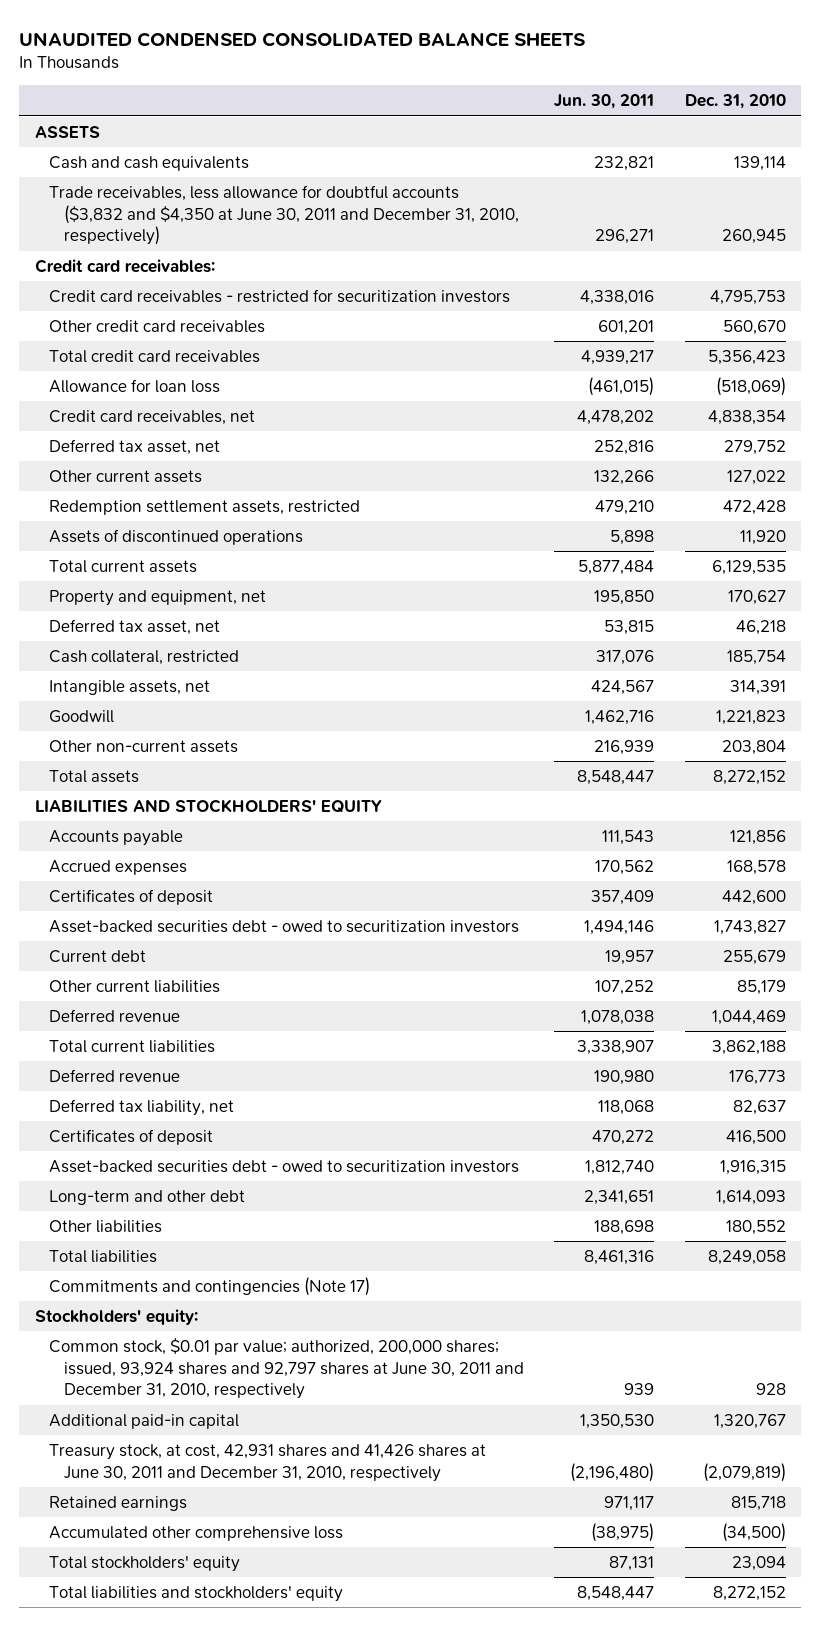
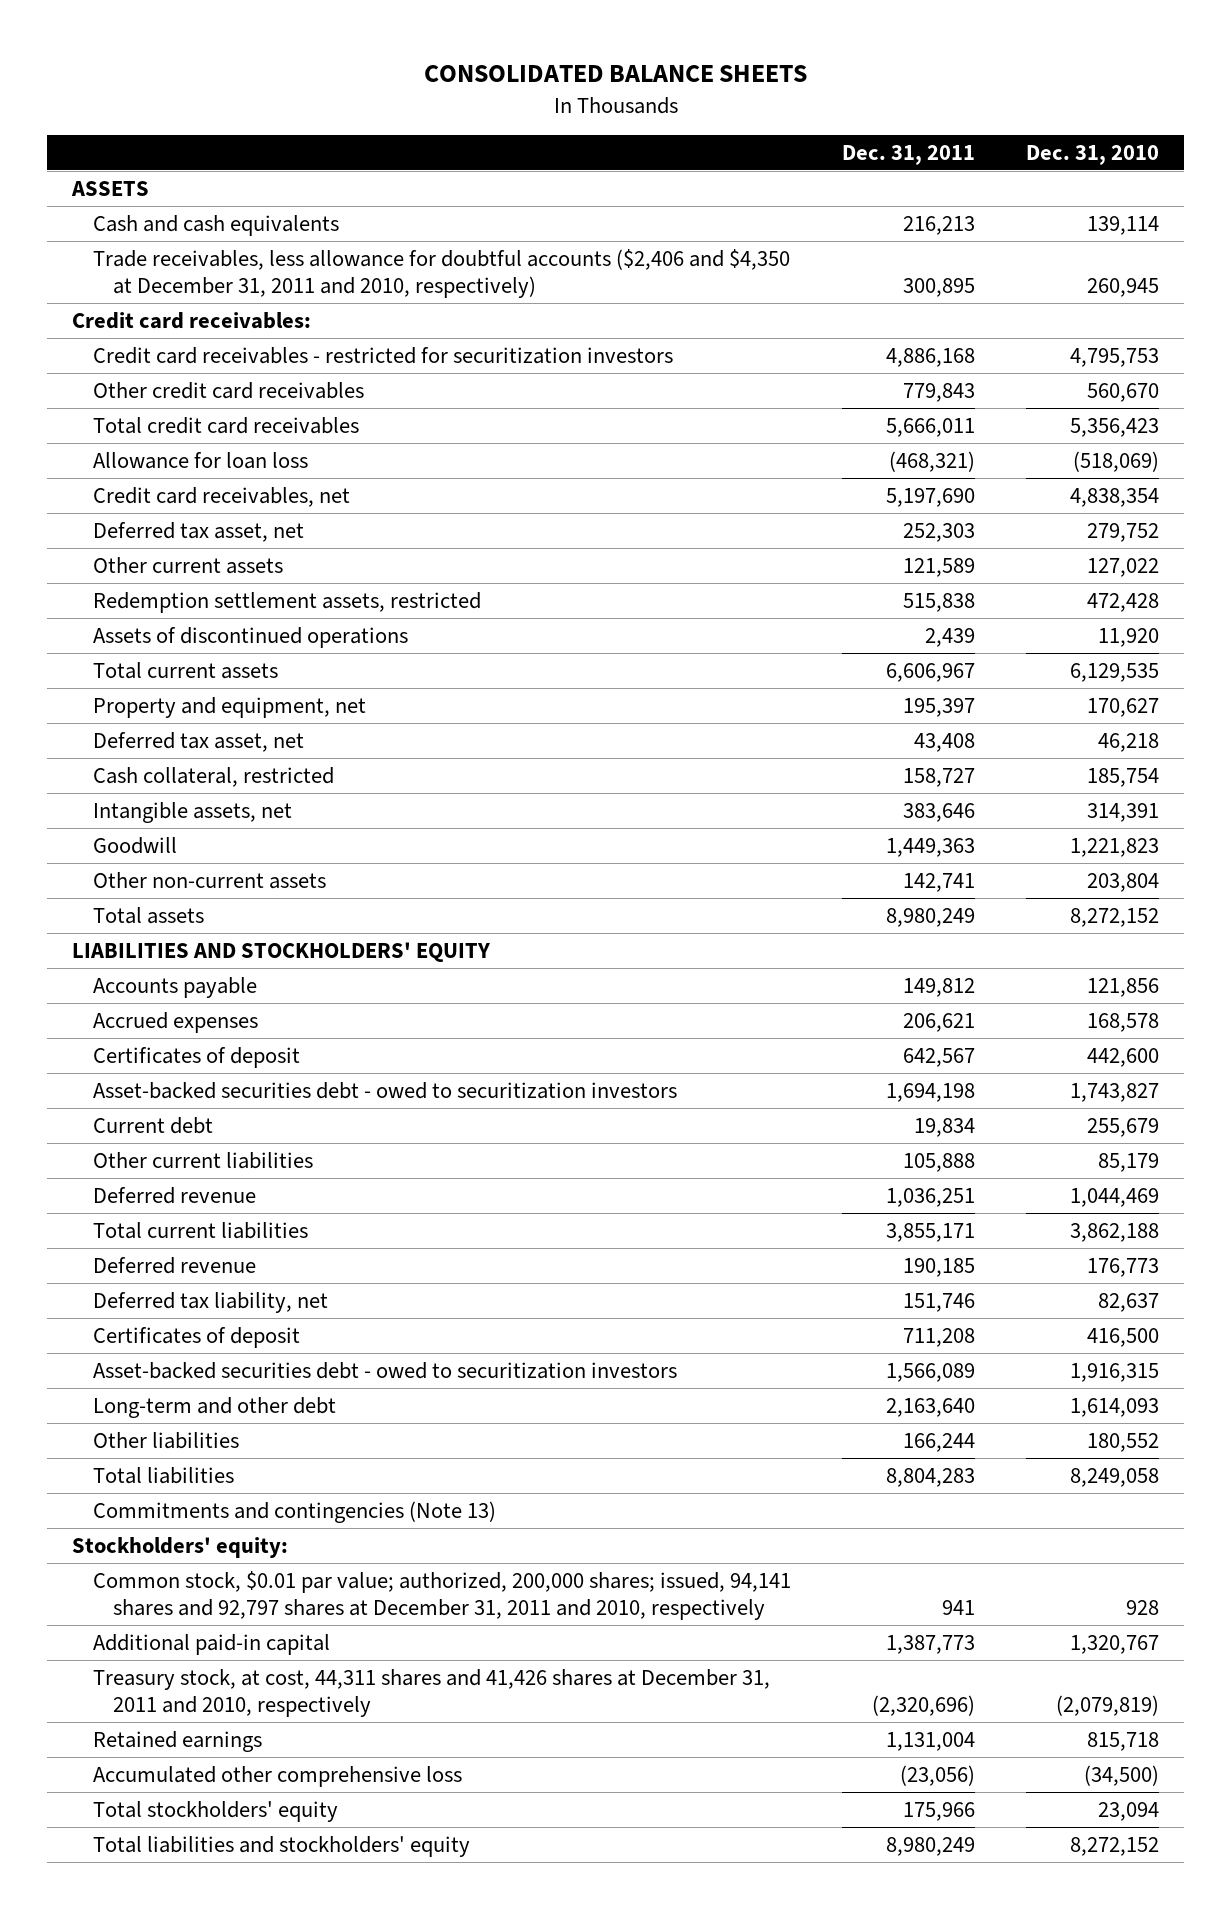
- UNAUDITED CONDENSED CONSOLIDATED BALANCE SHEETS
+ CONSOLIDATED BALANCE SHEETS
- | Jun. 30, 2011 | Dec. 31, 2010
+ | Dec. 31, 2011 | Dec. 31, 2010
- Trade receivables, less allowance for doubtful accounts ($3,832 and $4,350 at June 30, 2011 and December 31, 2010, respectively) | 296,271 | 260,945
+ Trade receivables, less allowance for doubtful accounts ($2,406 and $4,350 at December 31, 2011 and 2010, respectively) | 300,895 | 260,945
- Commitments and contingencies (Note 17)
+ Commitments and contingencies (Note 13)
- Common stock, $0.01 par value; authorized, 200,000 shares; issued, 93,924 shares and 92,797 shares at June 30, 2011 and December 31, 2010, respectively | 939 | 928
+ Common stock, $0.01 par value; authorized, 200,000 shares; issued, 94,141 shares and 92,797 shares at December 31, 2011 and 2010, respectively | 941 | 928
- Treasury stock, at cost, 42,931 shares and 41,426 shares at June 30, 2011 and December 31, 2010, respectively | (2,196,480) | (2,079,819)
+ Treasury stock, at cost, 44,311 shares and 41,426 shares at December 31, 2011 and 2010, respectively | (2,320,696) | (2,079,819)

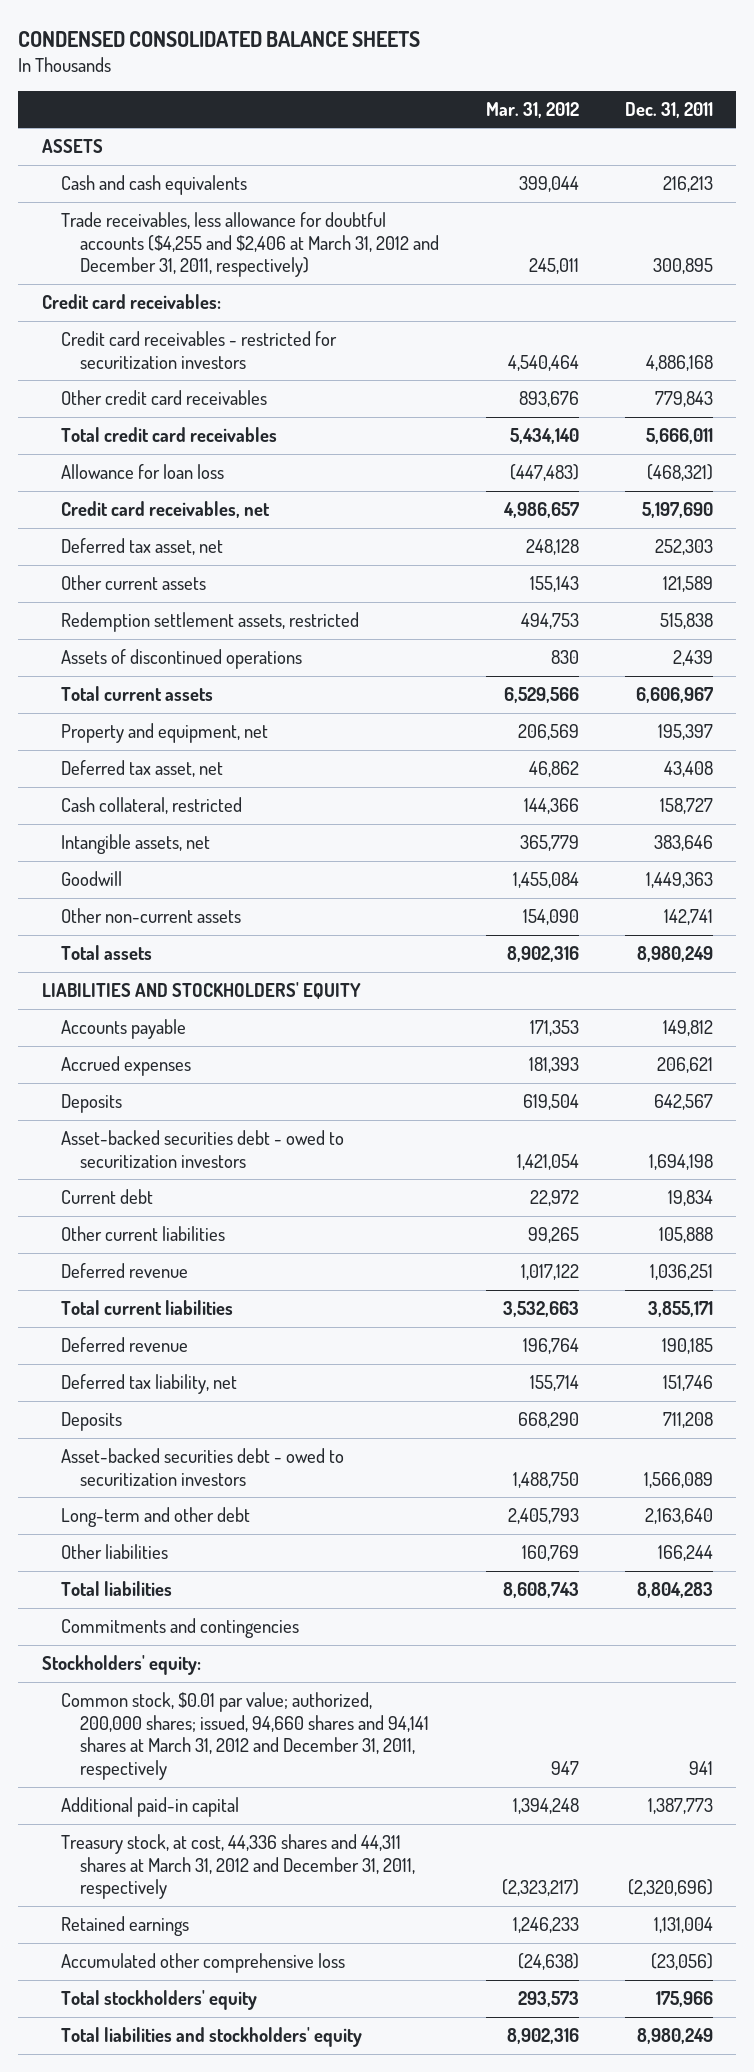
- CONSOLIDATED BALANCE SHEETS
+ CONDENSED CONSOLIDATED BALANCE SHEETS
- | Dec. 31, 2011 | Dec. 31, 2010
+ | Mar. 31, 2012 | Dec. 31, 2011
- Trade receivables, less allowance for doubtful accounts ($2,406 and $4,350 at December 31, 2011 and 2010, respectively) | 300,895 | 260,945
+ Trade receivables, less allowance for doubtful accounts ($4,255 and $2,406 at March 31, 2012 and December 31, 2011, respectively) | 245,011 | 300,895
- Certificates of deposit | 642,567 | 442,600
+ Deposits | 619,504 | 642,567
- Certificates of deposit | 711,208 | 416,500
+ Deposits | 668,290 | 711,208
- Commitments and contingencies (Note 13)
+ Commitments and contingencies
- Common stock, $0.01 par value; authorized, 200,000 shares; issued, 94,141 shares and 92,797 shares at December 31, 2011 and 2010, respectively | 941 | 928
+ Common stock, $0.01 par value; authorized, 200,000 shares; issued, 94,660 shares and 94,141 shares at March 31, 2012 and December 31, 2011, respectively | 947 | 941
- Treasury stock, at cost, 44,311 shares and 41,426 shares at December 31, 2011 and 2010, respectively | (2,320,696) | (2,079,819)
+ Treasury stock, at cost, 44,336 shares and 44,311 shares at March 31, 2012 and December 31, 2011, respectively | (2,323,217) | (2,320,696)

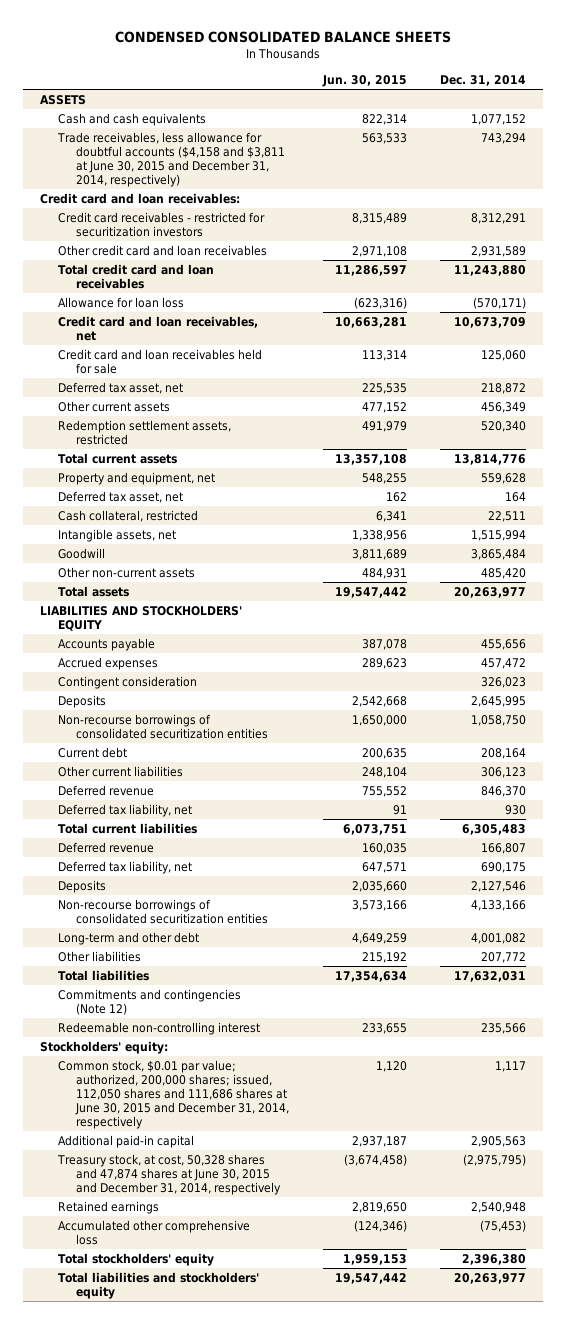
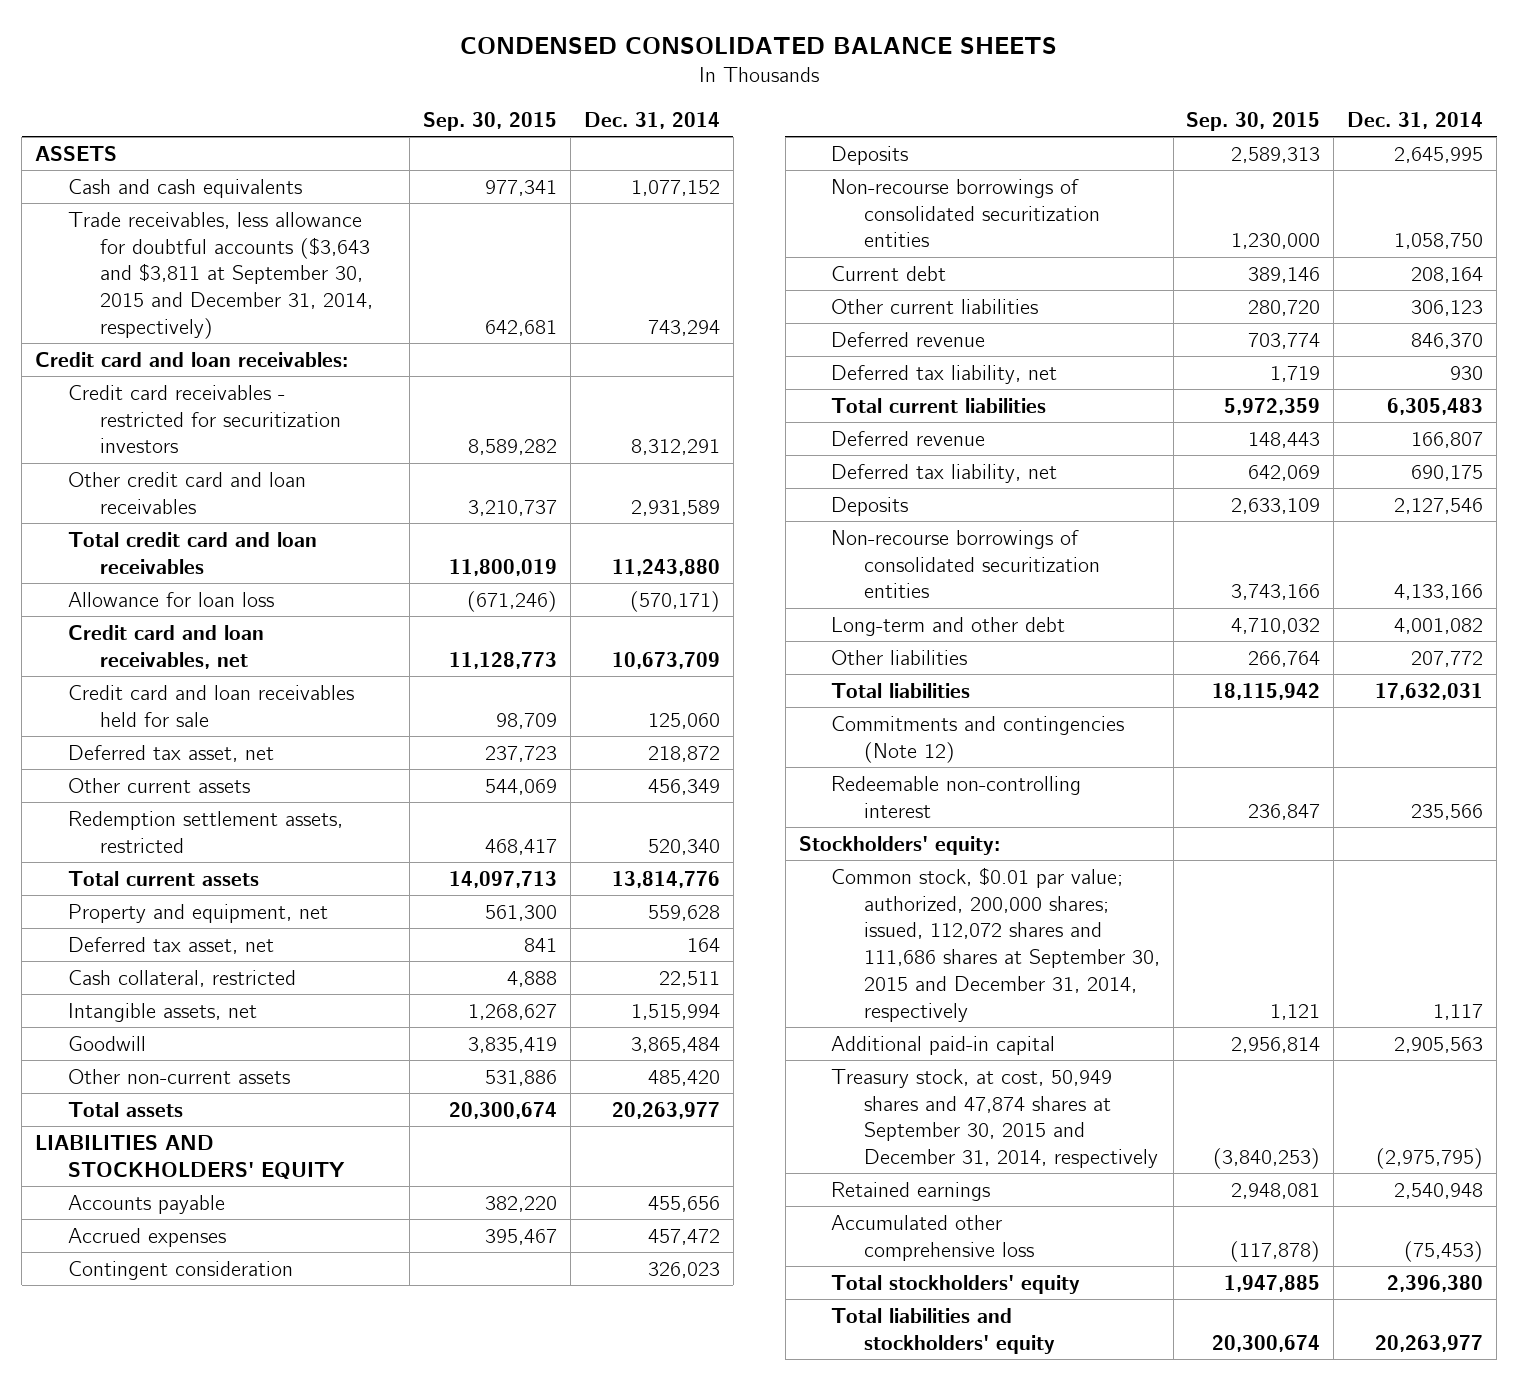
- | Jun. 30, 2015 | Dec. 31, 2014
+ | Sep. 30, 2015 | Dec. 31, 2014
- Trade receivables, less allowance for doubtful accounts ($4,158 and $3,811 at June 30, 2015 and December 31, 2014, respectively) | 563,533 | 743,294
+ Trade receivables, less allowance for doubtful accounts ($3,643 and $3,811 at September 30, 2015 and December 31, 2014, respectively) | 642,681 | 743,294
- Common stock, $0.01 par value; authorized, 200,000 shares; issued, 112,050 shares and 111,686 shares at June 30, 2015 and December 31, 2014, respectively | 1,120 | 1,117
+ Common stock, $0.01 par value; authorized, 200,000 shares; issued, 112,072 shares and 111,686 shares at September 30, 2015 and December 31, 2014, respectively | 1,121 | 1,117
- Treasury stock, at cost, 50,328 shares and 47,874 shares at June 30, 2015 and December 31, 2014, respectively | (3,674,458) | (2,975,795)
+ Treasury stock, at cost, 50,949 shares and 47,874 shares at September 30, 2015 and December 31, 2014, respectively | (3,840,253) | (2,975,795)

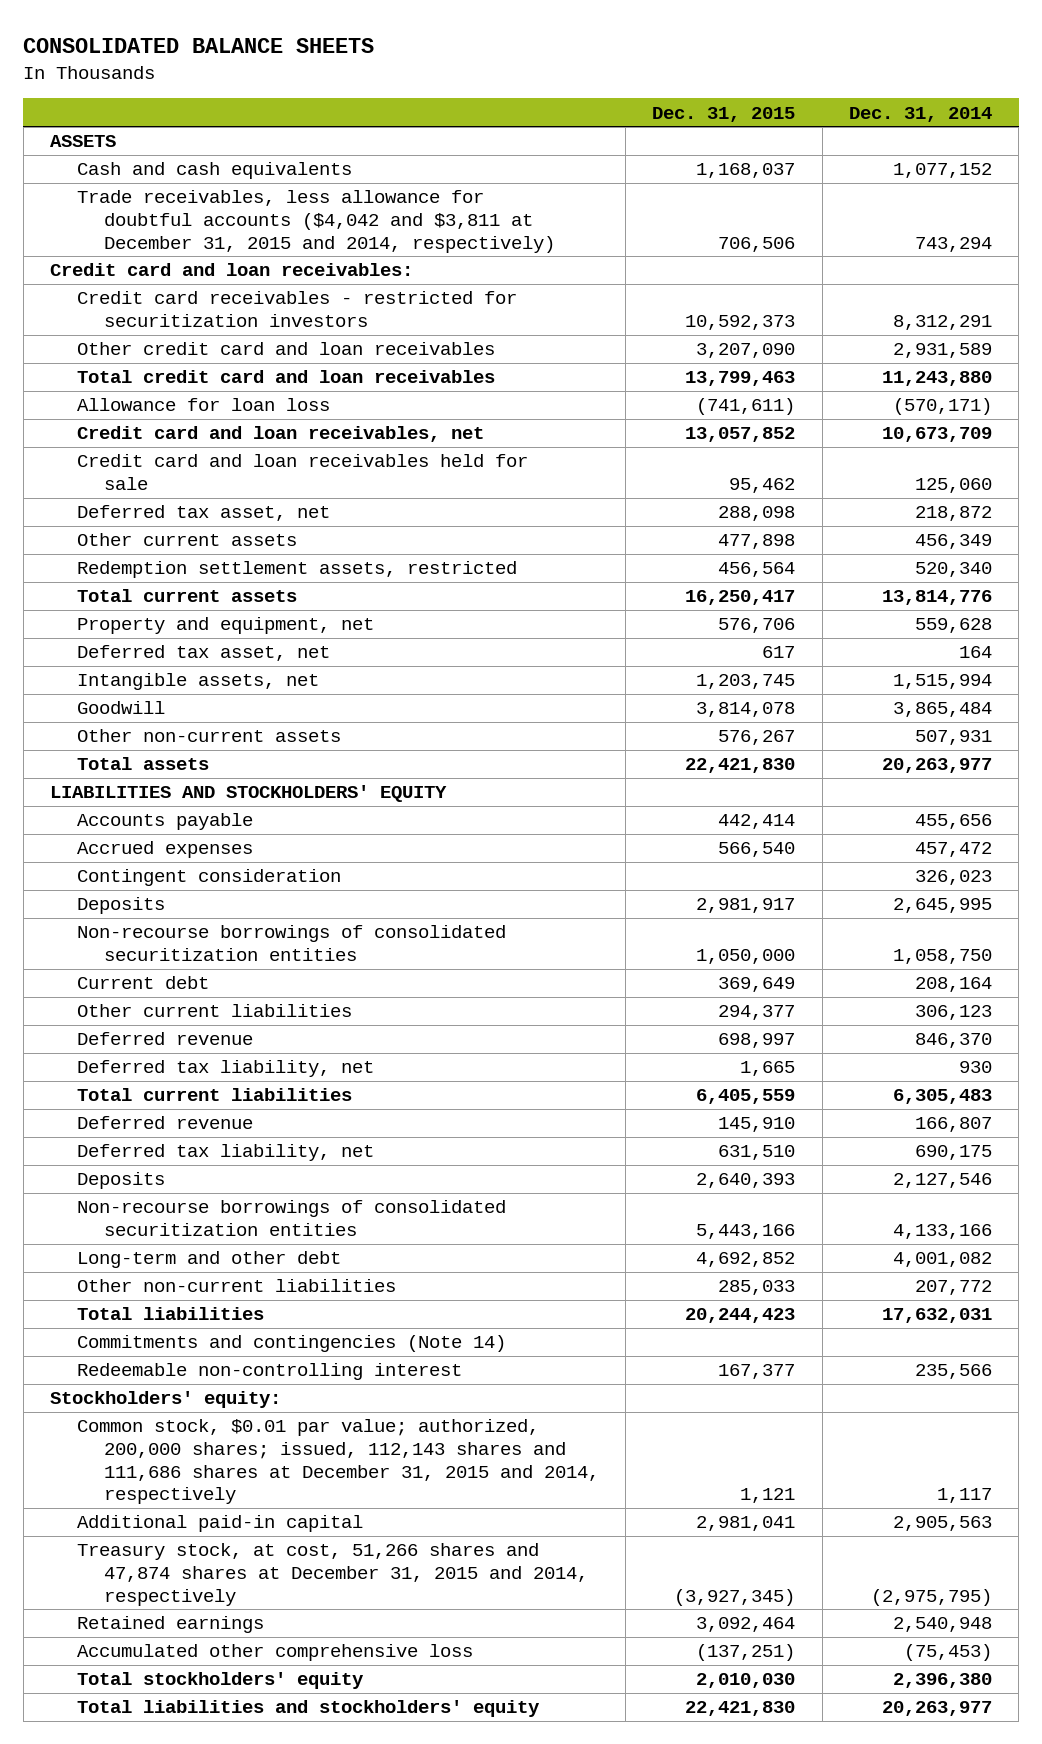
- CONDENSED CONSOLIDATED BALANCE SHEETS
+ CONSOLIDATED BALANCE SHEETS
- | Sep. 30, 2015 | Dec. 31, 2014
+ | Dec. 31, 2015 | Dec. 31, 2014
- Trade receivables, less allowance for doubtful accounts ($3,643 and $3,811 at September 30, 2015 and December 31, 2014, respectively) | 642,681 | 743,294
+ Trade receivables, less allowance for doubtful accounts ($4,042 and $3,811 at December 31, 2015 and 2014, respectively) | 706,506 | 743,294
- Cash collateral, restricted | 4,888 | 22,511
- Other non-current assets | 531,886 | 485,420
+ Other non-current assets | 576,267 | 507,931
- Other liabilities | 266,764 | 207,772
+ Other non-current liabilities | 285,033 | 207,772
- Commitments and contingencies (Note 12)
+ Commitments and contingencies (Note 14)
- Common stock, $0.01 par value; authorized, 200,000 shares; issued, 112,072 shares and 111,686 shares at September 30, 2015 and December 31, 2014, respectively | 1,121 | 1,117
+ Common stock, $0.01 par value; authorized, 200,000 shares; issued, 112,143 shares and 111,686 shares at December 31, 2015 and 2014, respectively | 1,121 | 1,117
- Treasury stock, at cost, 50,949 shares and 47,874 shares at September 30, 2015 and December 31, 2014, respectively | (3,840,253) | (2,975,795)
+ Treasury stock, at cost, 51,266 shares and 47,874 shares at December 31, 2015 and 2014, respectively | (3,927,345) | (2,975,795)

